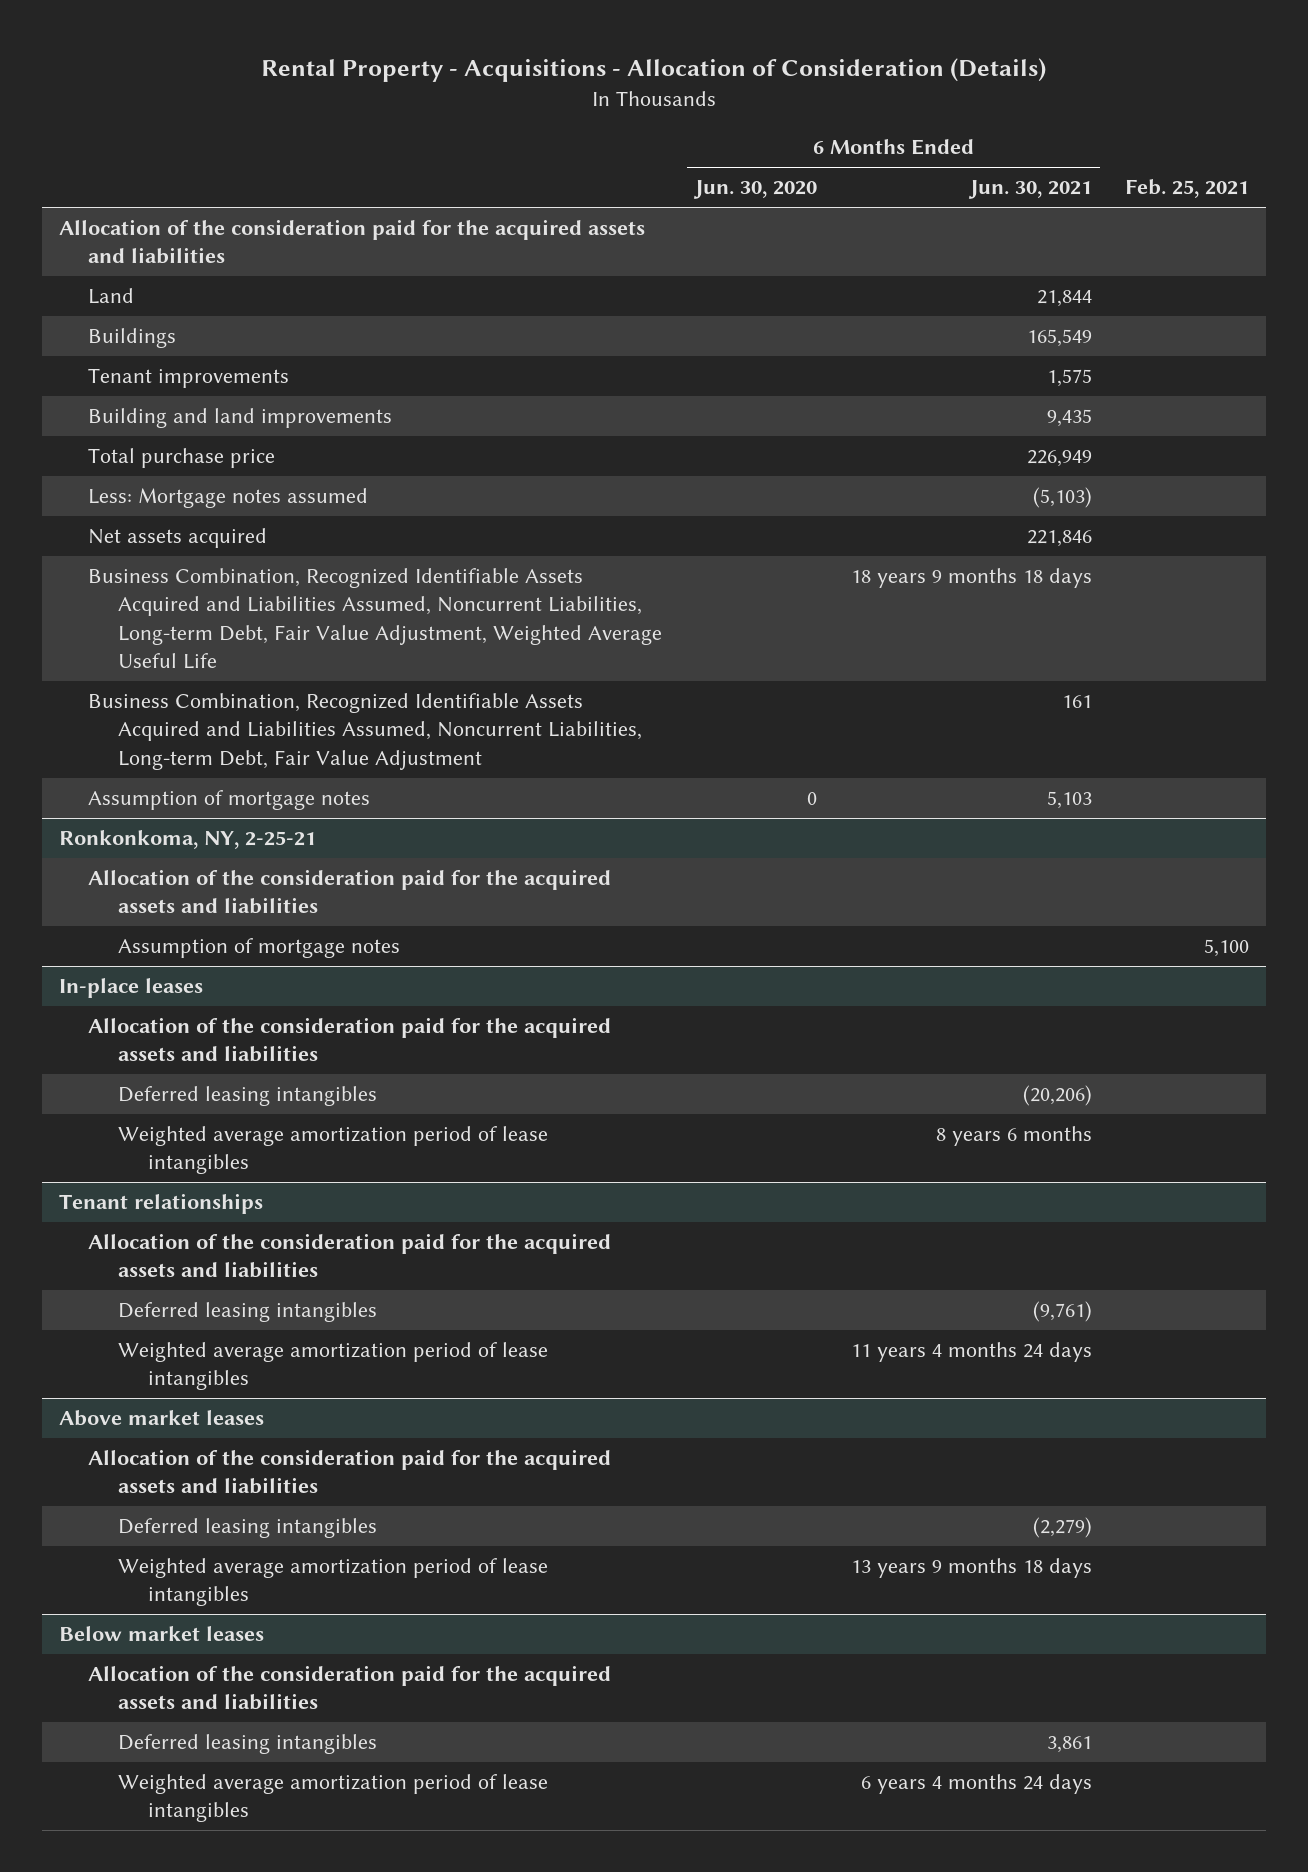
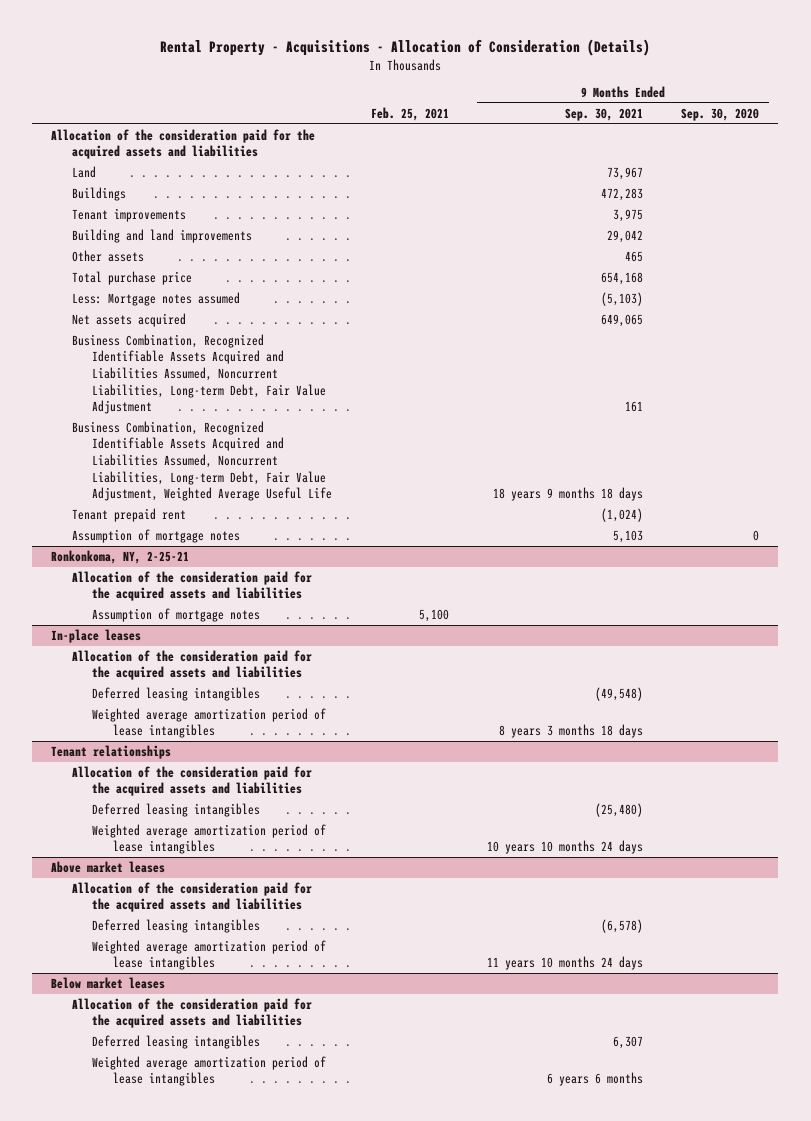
- | 6 Months Ended Jun. 30, 2020 | 6 Months Ended Jun. 30, 2021 | Feb. 25, 2021
+ | Feb. 25, 2021 | 9 Months Ended Sep. 30, 2021 | 9 Months Ended Sep. 30, 2020
+ Other assets | | 465 |
moved down: Business Combination, Recognized Identifiable Assets Acquired and Liabilities Assumed, Noncurrent Liabilities, Long-term Debt, Fair Value Adjustment, Weighted Average Useful Life | | 18 years 9 months 18 days |
+ Tenant prepaid rent | | (1,024) |

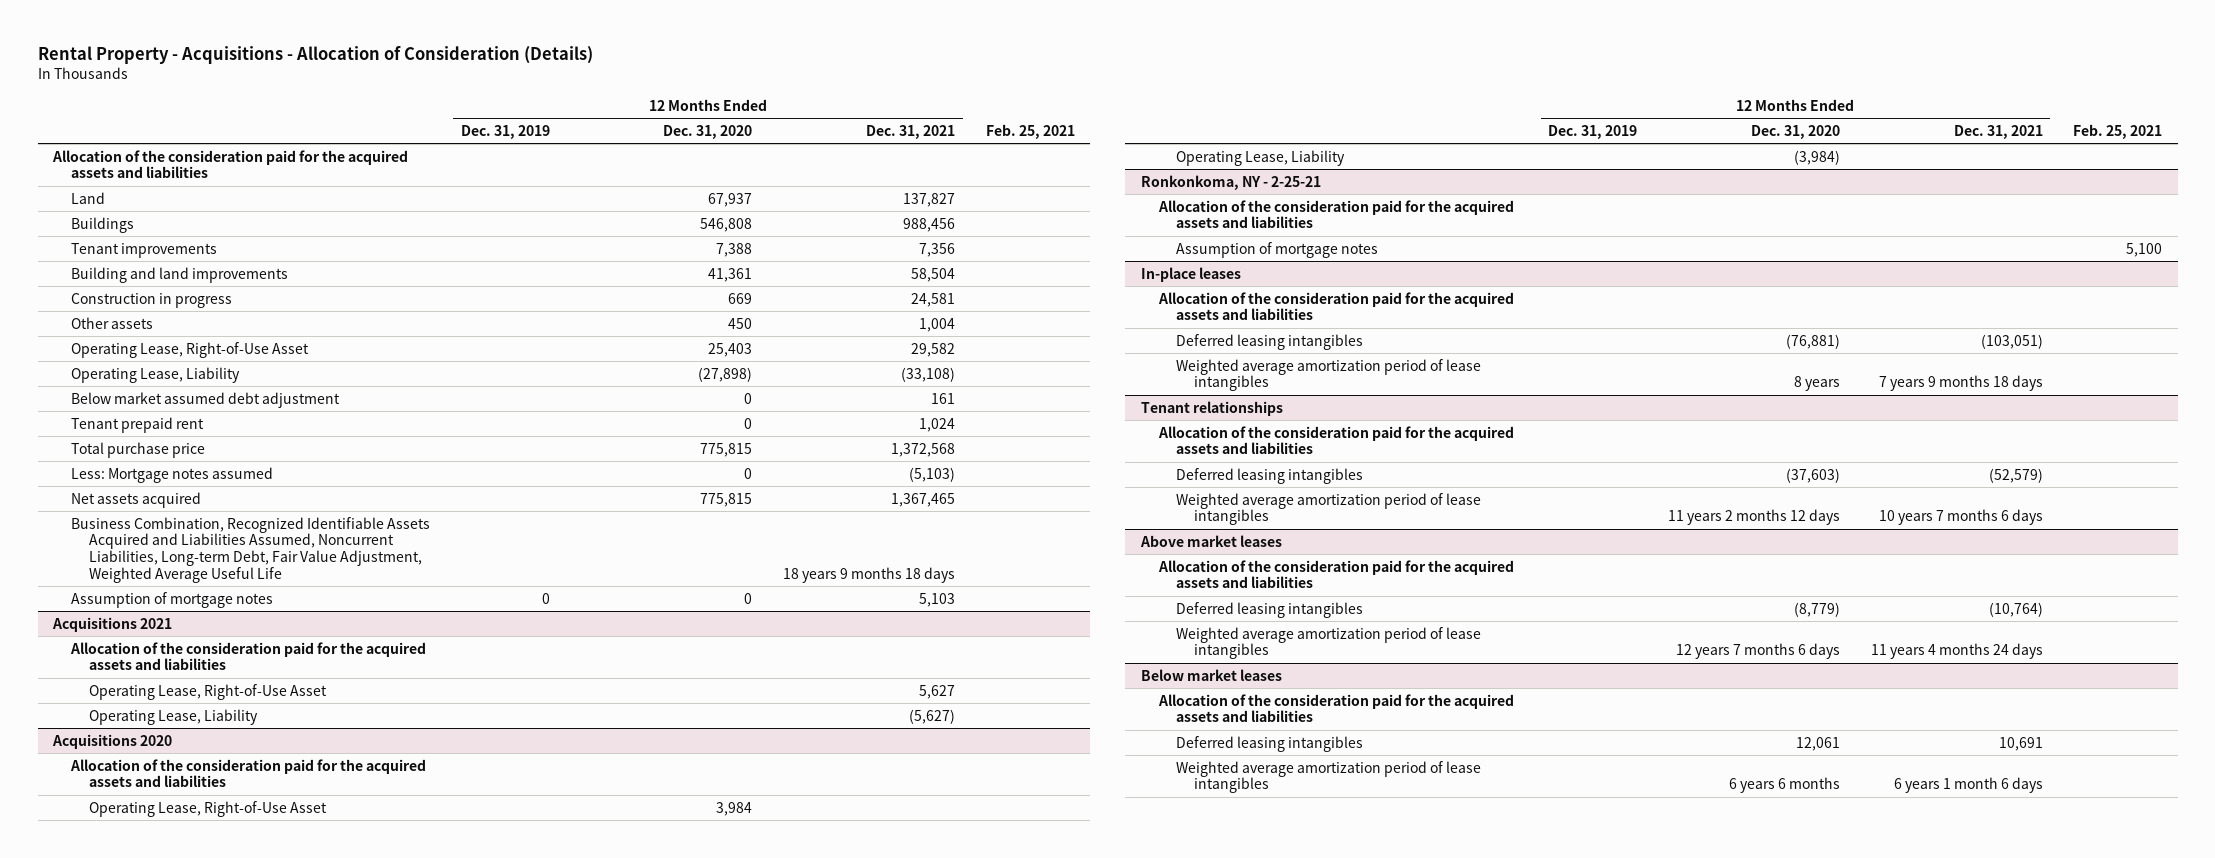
- | Feb. 25, 2021 | 9 Months Ended Sep. 30, 2021 | 9 Months Ended Sep. 30, 2020
+ | 12 Months Ended Dec. 31, 2019 | 12 Months Ended Dec. 31, 2020 | 12 Months Ended Dec. 31, 2021 | Feb. 25, 2021
+ Construction in progress | | 669 | 24,581 |
+ Operating Lease, Right-of-Use Asset | | 25,403 | 29,582 |
+ Operating Lease, Liability | | (27,898) | (33,108) |
+ Below market assumed debt adjustment | | 0 | 161 |
moved up: Tenant prepaid rent | | 0 | 1,024 |
- Business Combination, Recognized Identifiable Assets Acquired and Liabilities Assumed, Noncurrent Liabilities, Long-term Debt, Fair Value Adjustment | | 161 |
- Ronkonkoma, NY, 2-25-21
+ Acquisitions 2021
+ Allocation of the consideration paid for the acquired assets and liabilities
+ Operating Lease, Right-of-Use Asset | | | 5,627 |
+ Operating Lease, Liability | | | (5,627) |
+ Acquisitions 2020
+ Allocation of the consideration paid for the acquired assets and liabilities
+ Operating Lease, Right-of-Use Asset | | 3,984 | |
+ Operating Lease, Liability | | (3,984) | |
+ Ronkonkoma, NY - 2-25-21

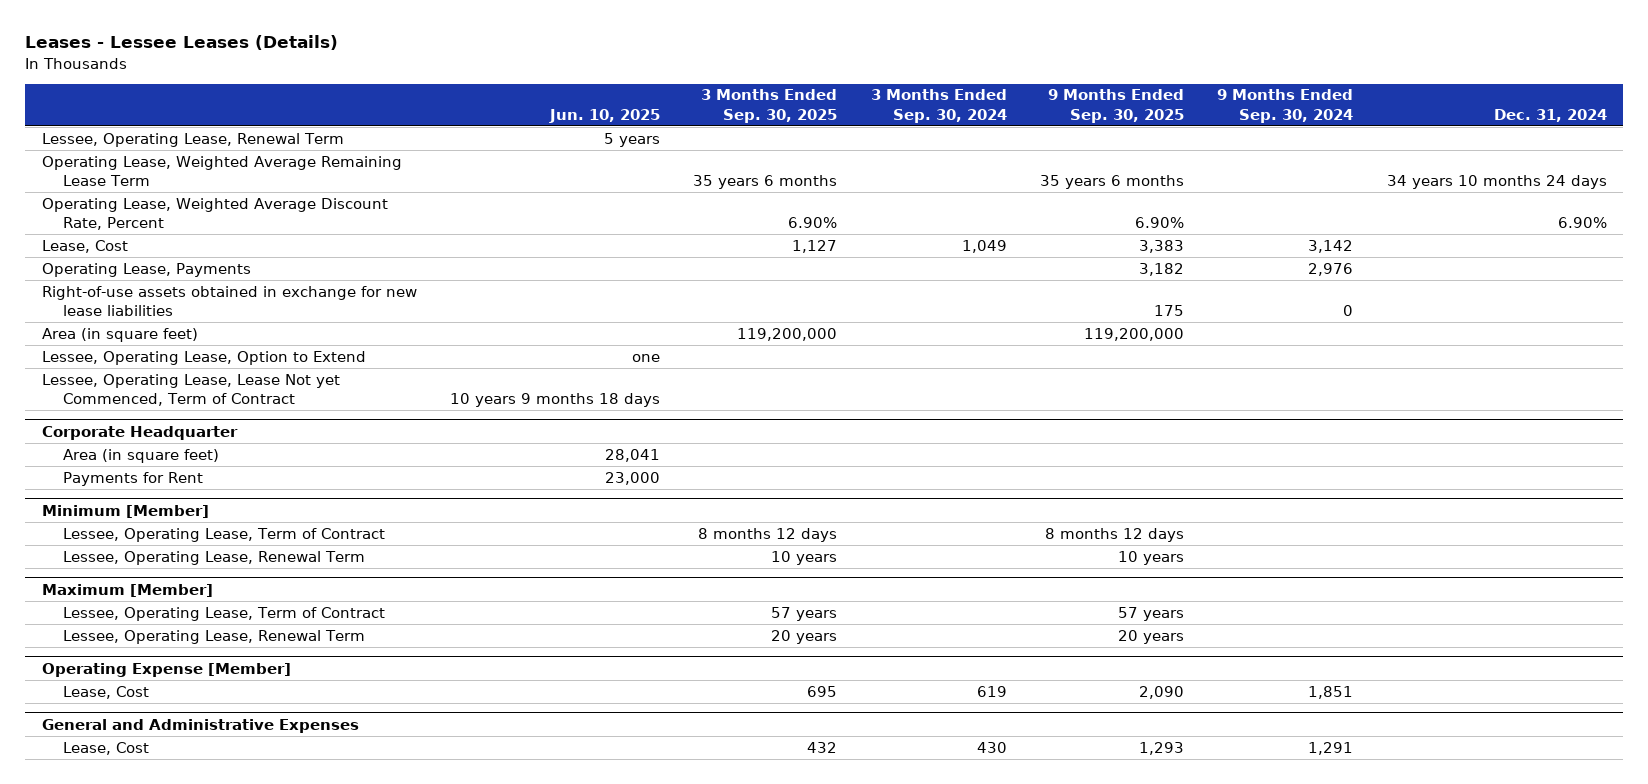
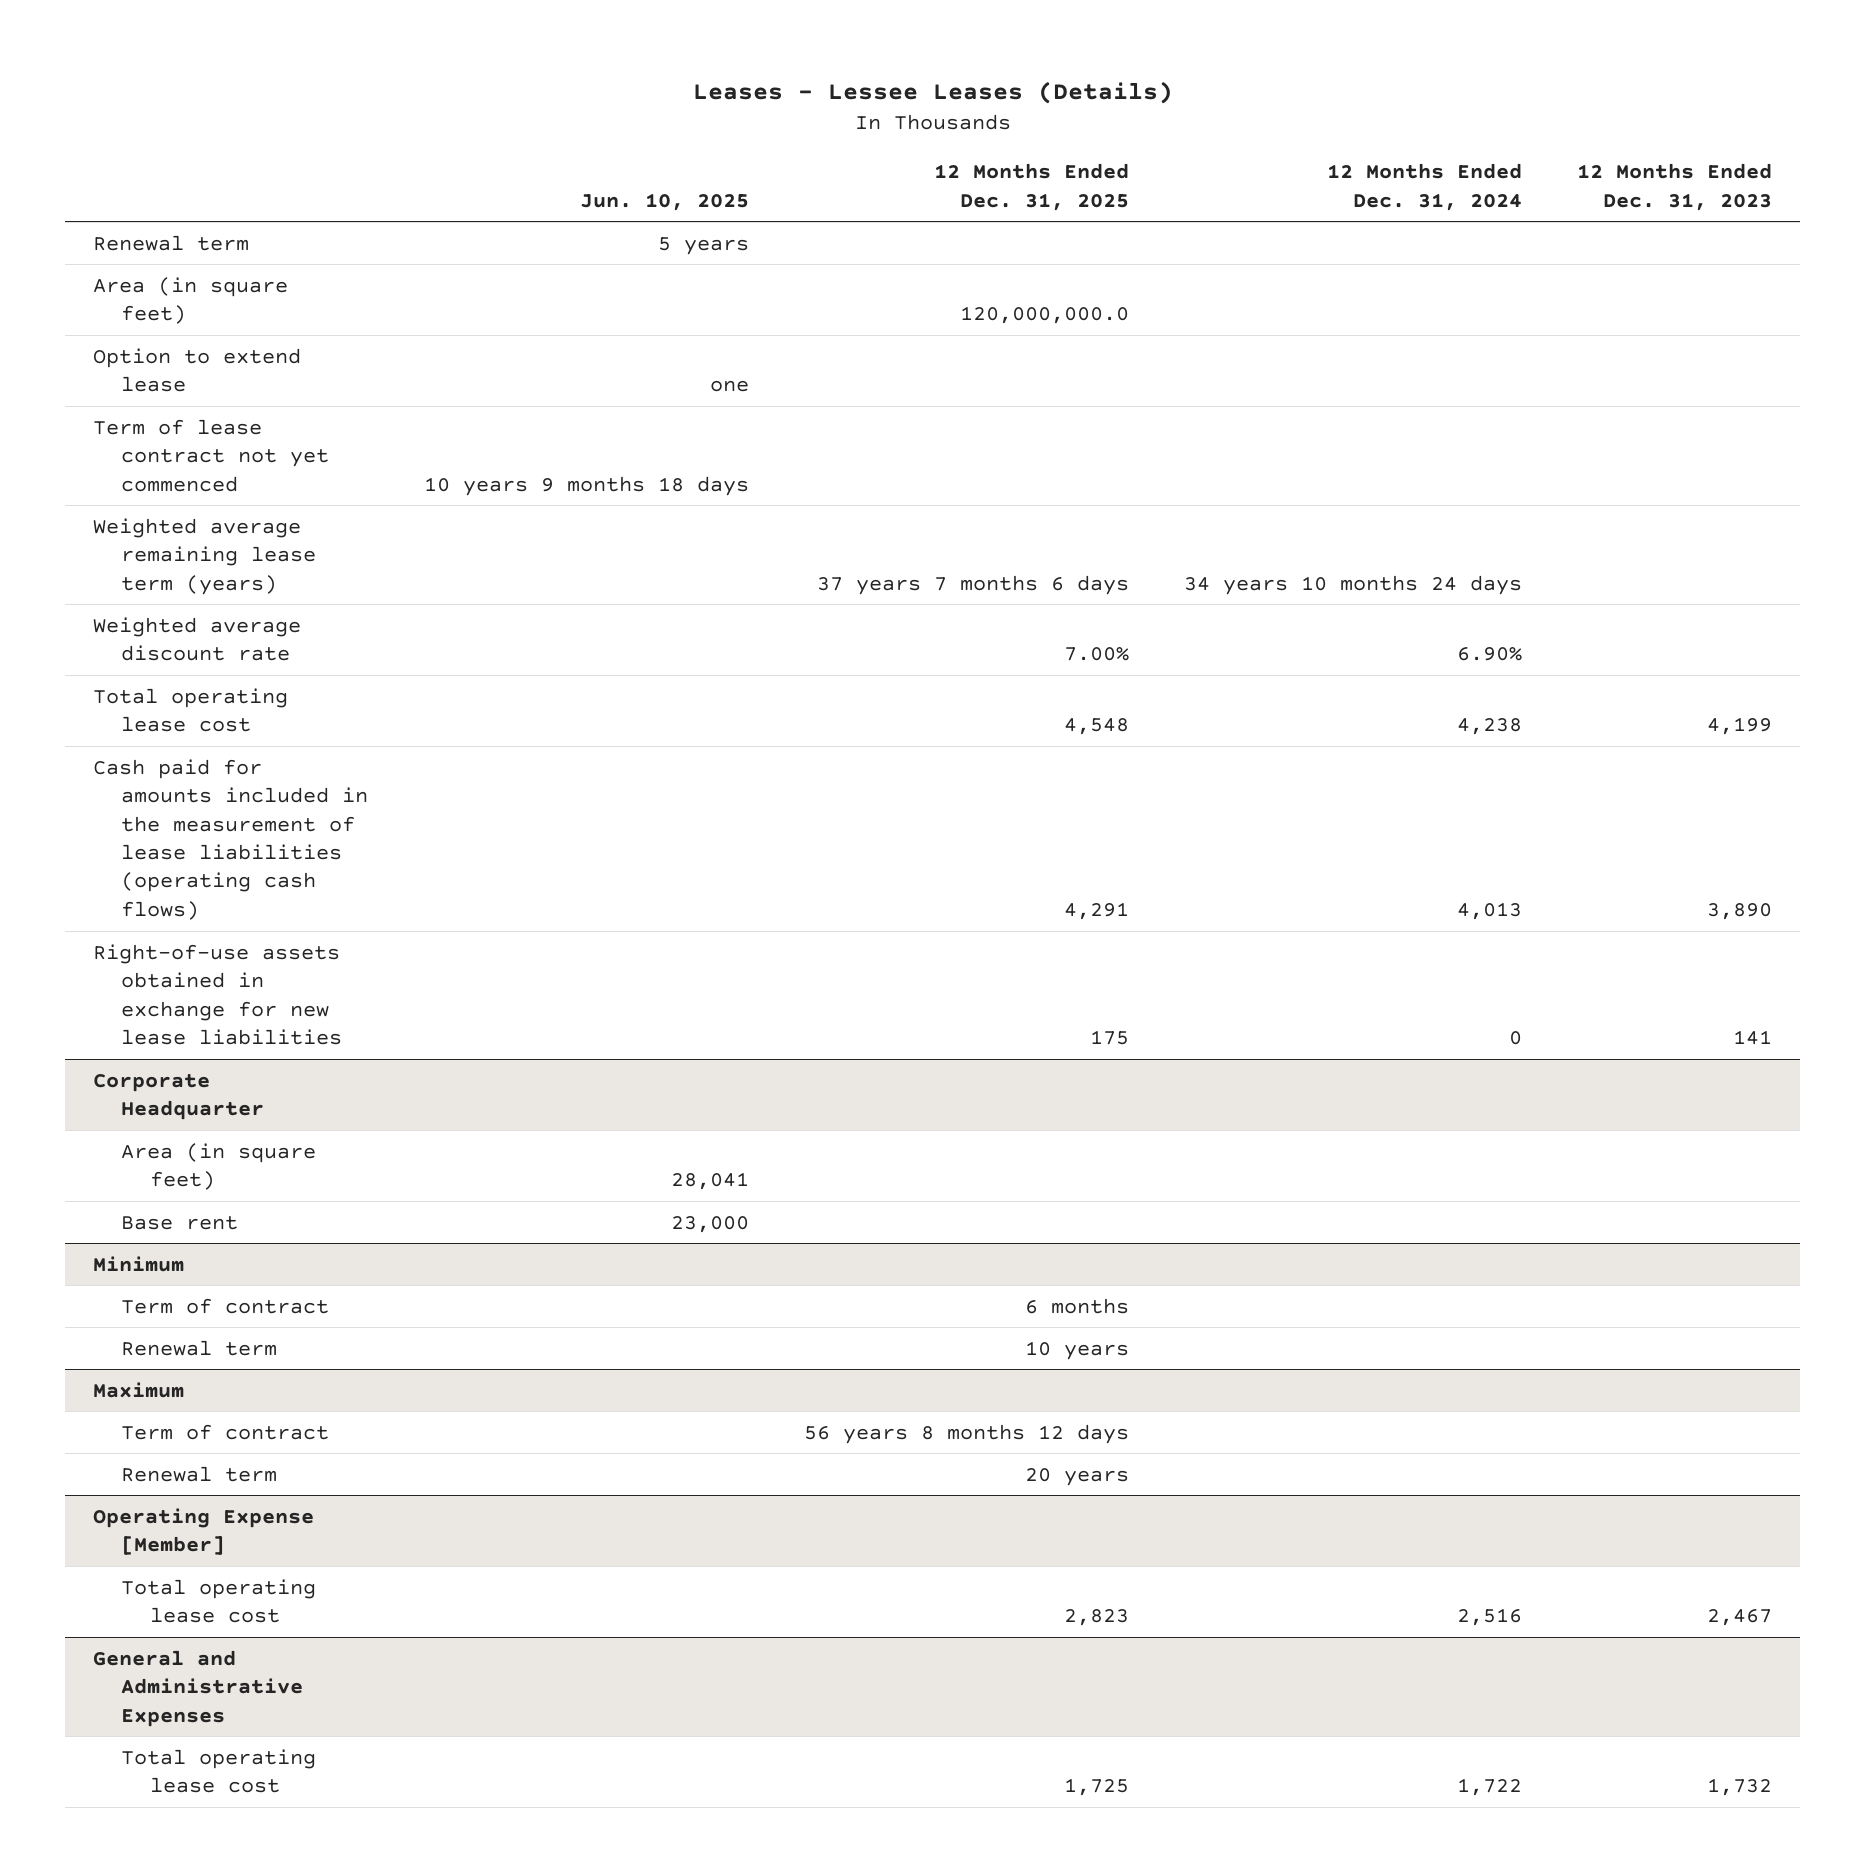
- | Jun. 10, 2025 | 3 Months Ended Sep. 30, 2025 | 3 Months Ended Sep. 30, 2024 | 9 Months Ended Sep. 30, 2025 | 9 Months Ended Sep. 30, 2024 | Dec. 31, 2024
+ | Jun. 10, 2025 | 12 Months Ended Dec. 31, 2025 | 12 Months Ended Dec. 31, 2024 | 12 Months Ended Dec. 31, 2023
- Lessee, Operating Lease, Renewal Term | 5 years | | | | |
- Operating Lease, Weighted Average Remaining Lease Term | | 35 years 6 months | | 35 years 6 months | | 34 years 10 months 24 days
- Operating Lease, Weighted Average Discount Rate, Percent | | 6.90% | | 6.90% | | 6.90%
- Lease, Cost | | 1,127 | 1,049 | 3,383 | 3,142 |
- Operating Lease, Payments | | | | 3,182 | 2,976 |
+ Renewal term | 5 years | | |
- Lessee, Operating Lease, Option to Extend | one | | | | |
- Lessee, Operating Lease, Lease Not yet Commenced, Term of Contract | 10 years 9 months 18 days | | | | |
+ Option to extend lease | one | | |
+ Term of lease contract not yet commenced | 10 years 9 months 18 days | | |
+ Weighted average remaining lease term (years) | | 37 years 7 months 6 days | 34 years 10 months 24 days |
+ Weighted average discount rate | | 7.00% | 6.90% |
+ Total operating lease cost | | 4,548 | 4,238 | 4,199
+ Cash paid for amounts included in the measurement of lease liabilities (operating cash flows) | | 4,291 | 4,013 | 3,890
moved down: Right-of-use assets obtained in exchange for new lease liabilities | | 175 | 0 | 141
@ Corporate Headquarter
- Payments for Rent | 23,000 | | | | |
- Minimum [Member]
- Lessee, Operating Lease, Term of Contract | | 8 months 12 days | | 8 months 12 days | |
- Lessee, Operating Lease, Renewal Term | | 10 years | | 10 years | |
- Maximum [Member]
- Lessee, Operating Lease, Term of Contract | | 57 years | | 57 years | |
- Lessee, Operating Lease, Renewal Term | | 20 years | | 20 years | |
@ Corporate Headquarter
+ Base rent | 23,000 | | |
+ Minimum
+ Term of contract | | 6 months | |
+ Renewal term | | 10 years | |
+ Maximum
+ Term of contract | | 56 years 8 months 12 days | |
+ Renewal term | | 20 years | |
@ Operating Expense [Member]
- Lease, Cost | | 695 | 619 | 2,090 | 1,851 |
+ Total operating lease cost | | 2,823 | 2,516 | 2,467
@ General and Administrative Expenses
- Lease, Cost | | 432 | 430 | 1,293 | 1,291 |
+ Total operating lease cost | | 1,725 | 1,722 | 1,732

